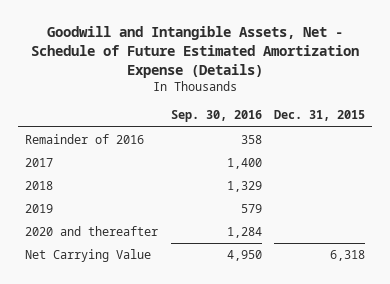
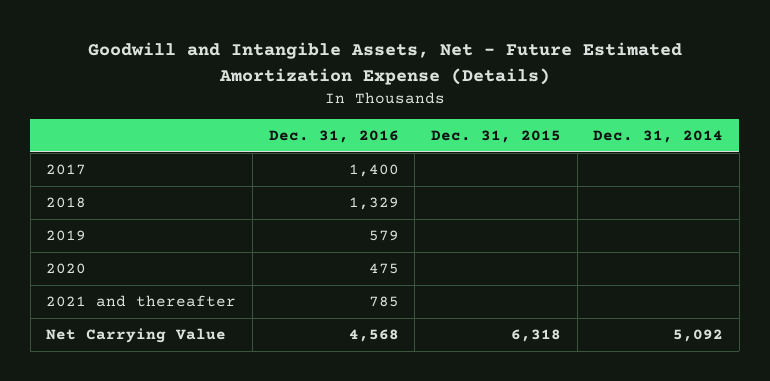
- Goodwill and Intangible Assets, Net - Schedule of Future Estimated Amortization Expense (Details)
+ Goodwill and Intangible Assets, Net - Future Estimated Amortization Expense (Details)
- | Sep. 30, 2016 | Dec. 31, 2015
+ | Dec. 31, 2016 | Dec. 31, 2015 | Dec. 31, 2014
- Remainder of 2016 | 358 |
- 2020 and thereafter | 1,284 |
+ 2020 | 475 | |
+ 2021 and thereafter | 785 | |

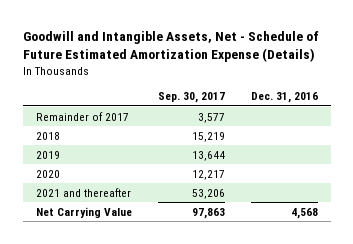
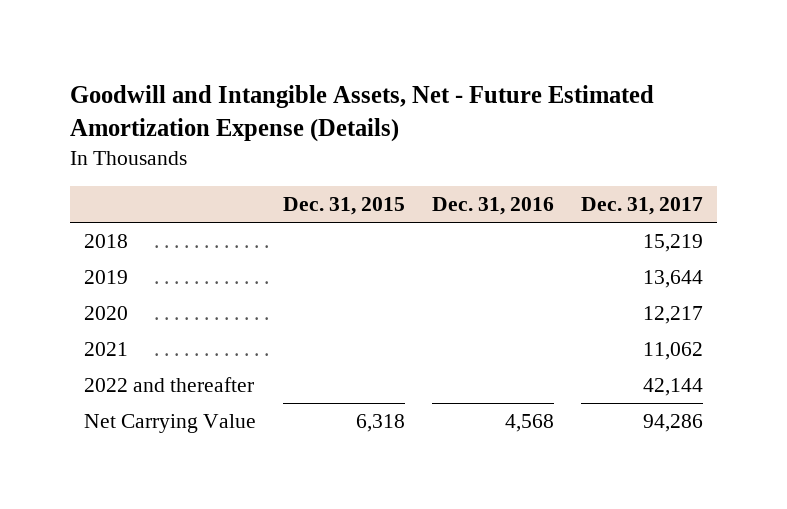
- Goodwill and Intangible Assets, Net - Schedule of Future Estimated Amortization Expense (Details)
+ Goodwill and Intangible Assets, Net - Future Estimated Amortization Expense (Details)
- | Sep. 30, 2017 | Dec. 31, 2016
+ | Dec. 31, 2015 | Dec. 31, 2016 | Dec. 31, 2017
- Remainder of 2017 | 3,577 |
- 2021 and thereafter | 53,206 |
+ 2021 | | | 11,062
+ 2022 and thereafter | | | 42,144

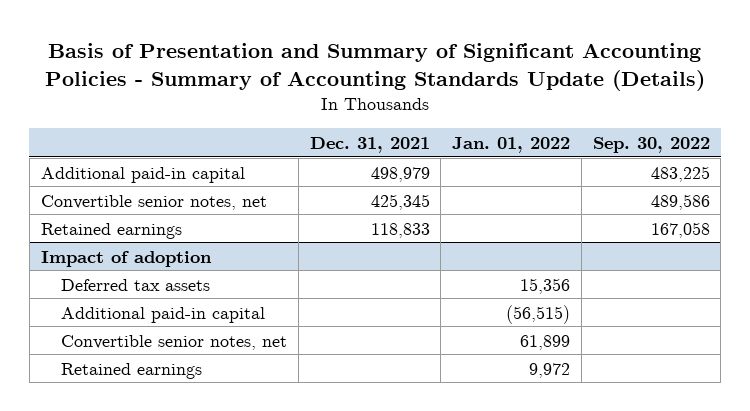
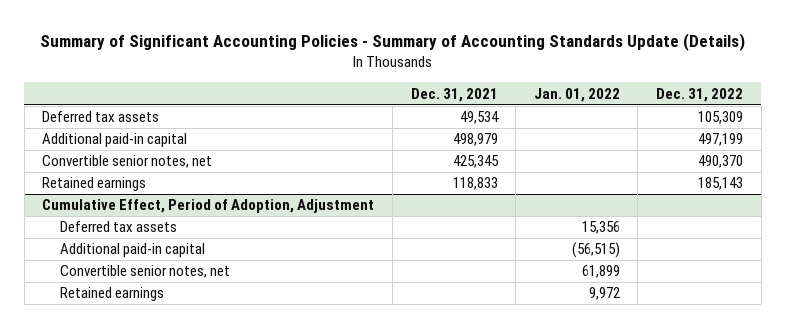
- Basis of Presentation and Summary of Significant Accounting Policies - Summary of Accounting Standards Update (Details)
+ Summary of Significant Accounting Policies - Summary of Accounting Standards Update (Details)
- | Dec. 31, 2021 | Jan. 01, 2022 | Sep. 30, 2022
+ | Dec. 31, 2021 | Jan. 01, 2022 | Dec. 31, 2022
+ Deferred tax assets | 49,534 | | 105,309
- Impact of adoption
+ Cumulative Effect, Period of Adoption, Adjustment

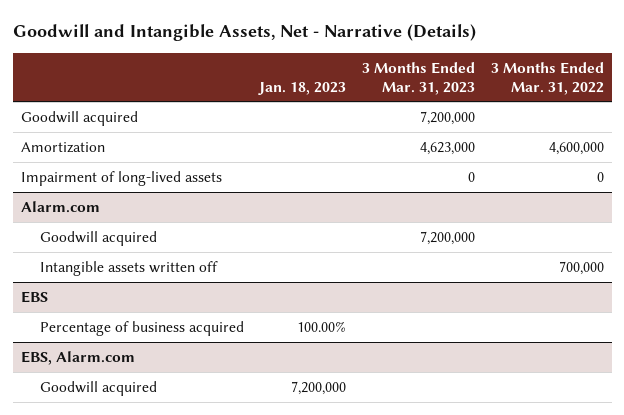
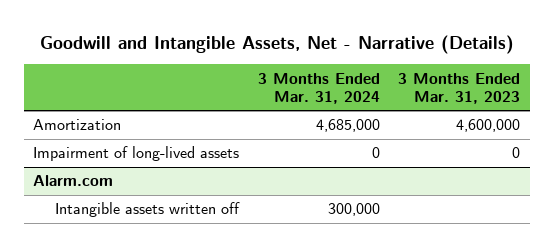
- | Jan. 18, 2023 | 3 Months Ended Mar. 31, 2023 | 3 Months Ended Mar. 31, 2022
+ | 3 Months Ended Mar. 31, 2024 | 3 Months Ended Mar. 31, 2023
- Goodwill acquired | | 7,200,000 |
- Amortization | | 4,623,000 | 4,600,000
+ Amortization | 4,685,000 | 4,600,000
@ Alarm.com
- Goodwill acquired | | 7,200,000 |
- EBS
- Percentage of business acquired | 100.00% | |
- EBS, Alarm.com
- Goodwill acquired | 7,200,000 | |

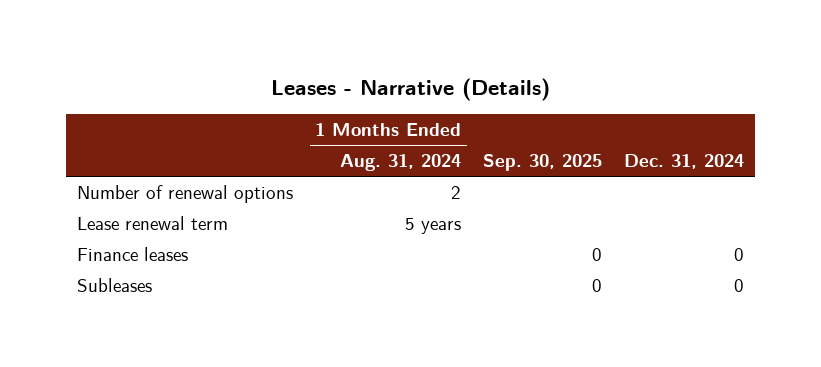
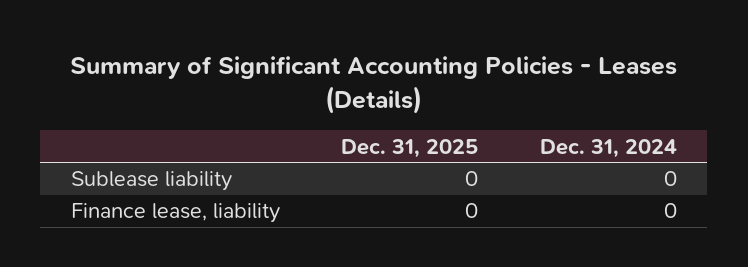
- Leases - Narrative (Details)
+ Summary of Significant Accounting Policies - Leases (Details)
- | 1 Months Ended Aug. 31, 2024 | Sep. 30, 2025 | Dec. 31, 2024
+ | Dec. 31, 2025 | Dec. 31, 2024
- Number of renewal options | 2 | |
- Lease renewal term | 5 years | |
- Finance leases | | 0 | 0
- Subleases | | 0 | 0
+ Sublease liability | 0 | 0
+ Finance lease, liability | 0 | 0

